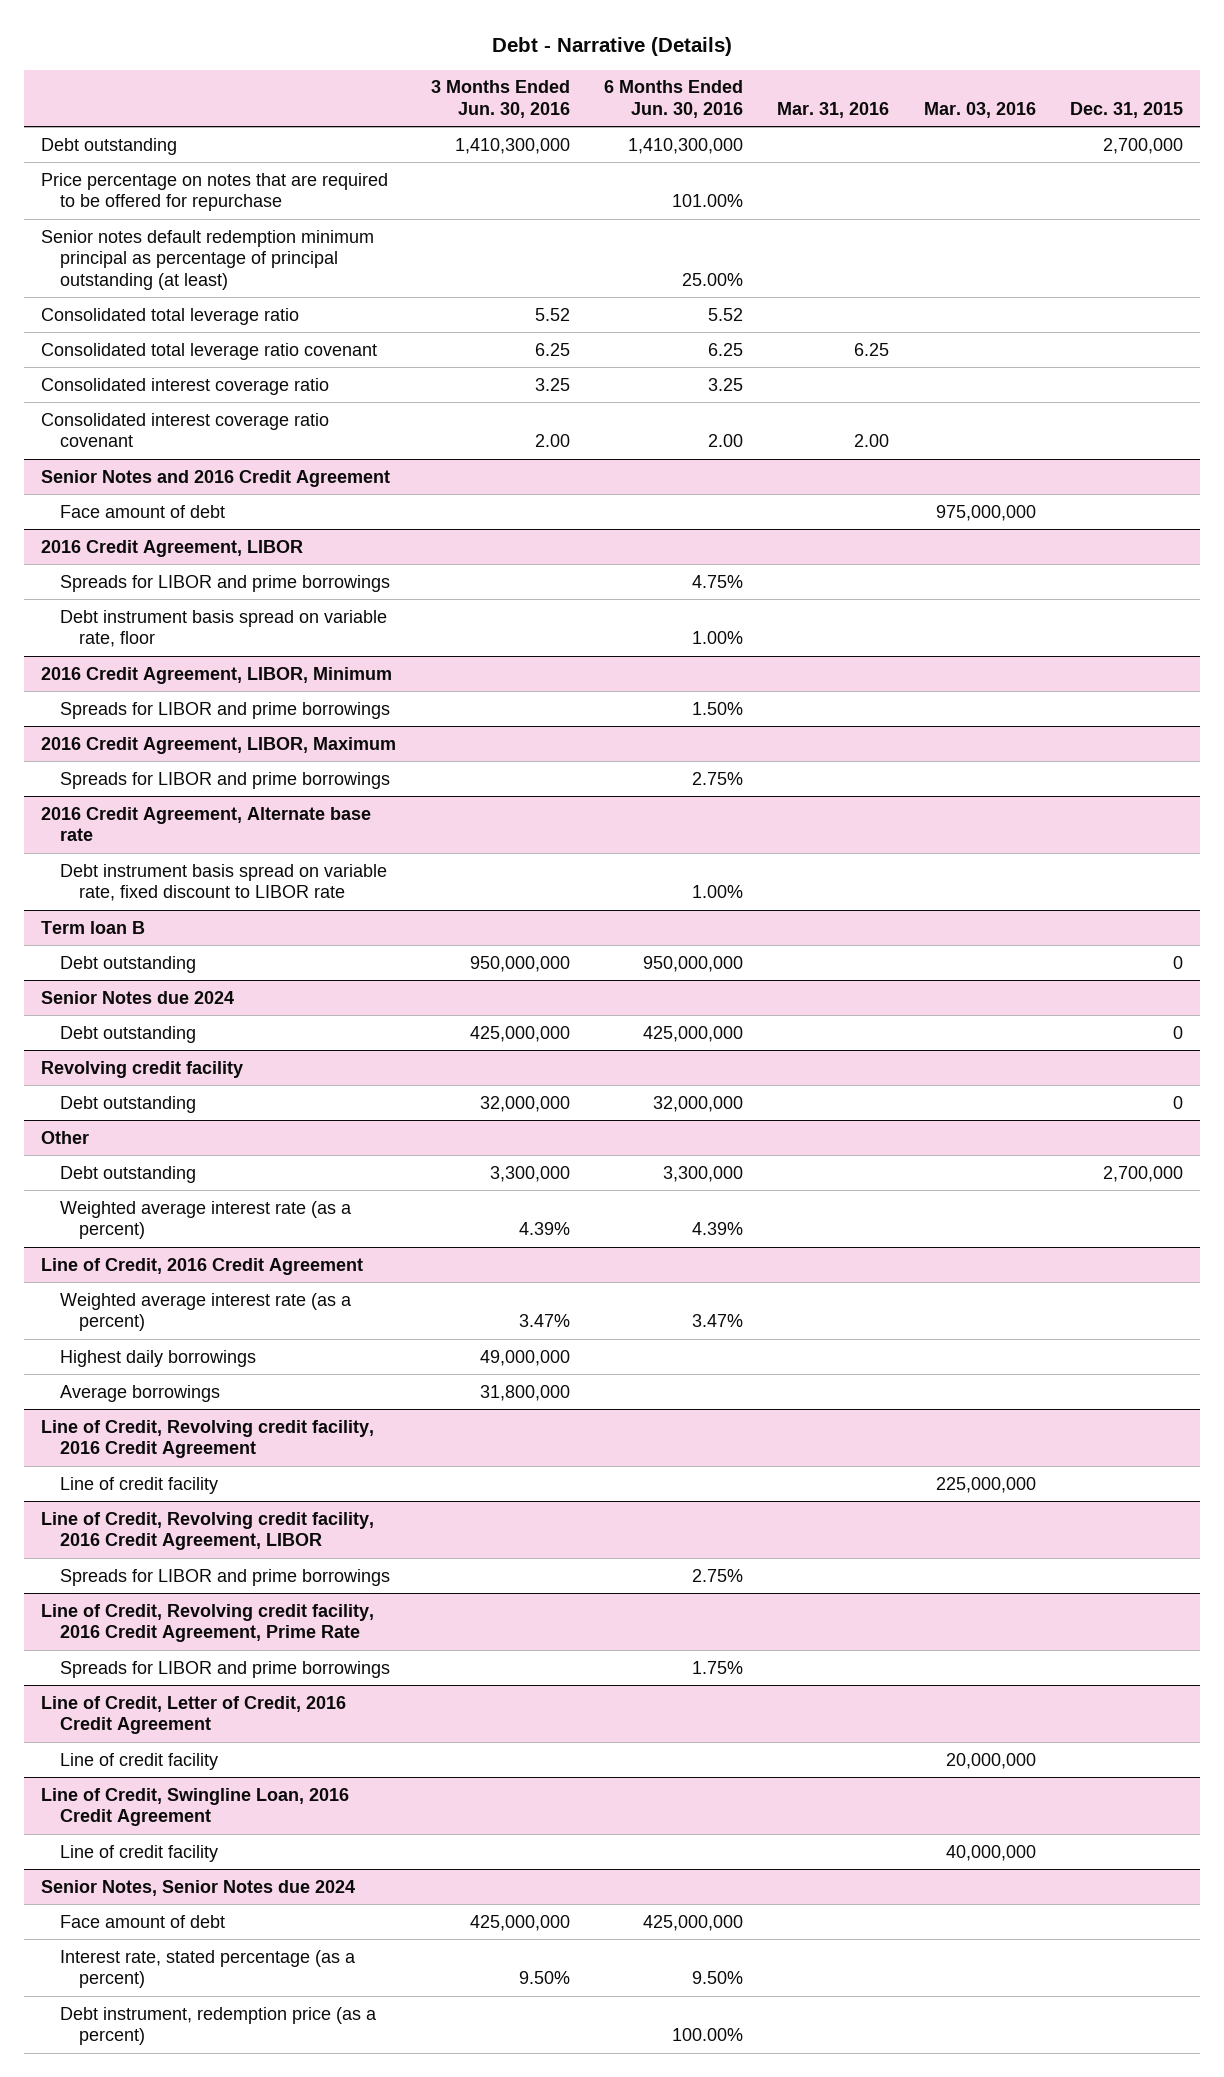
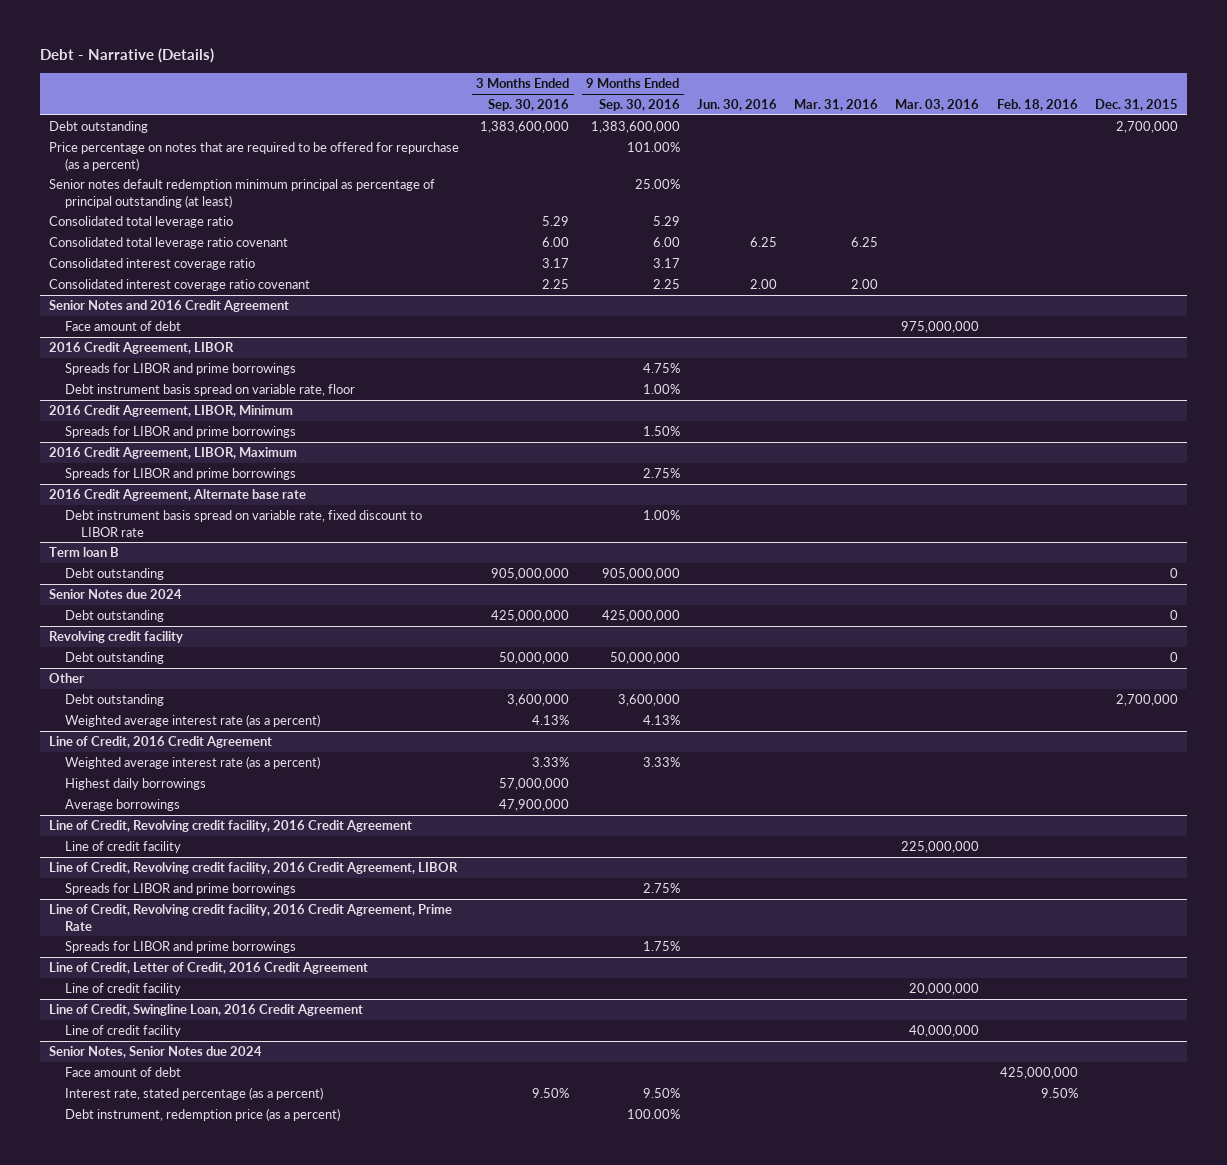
- | 3 Months Ended Jun. 30, 2016 | 6 Months Ended Jun. 30, 2016 | Mar. 31, 2016 | Mar. 03, 2016 | Dec. 31, 2015
+ | 3 Months Ended Sep. 30, 2016 | 9 Months Ended Sep. 30, 2016 | Jun. 30, 2016 | Mar. 31, 2016 | Mar. 03, 2016 | Feb. 18, 2016 | Dec. 31, 2015
- Price percentage on notes that are required to be offered for repurchase | | 101.00% | | |
+ Price percentage on notes that are required to be offered for repurchase (as a percent) | | 101.00% | | | | |

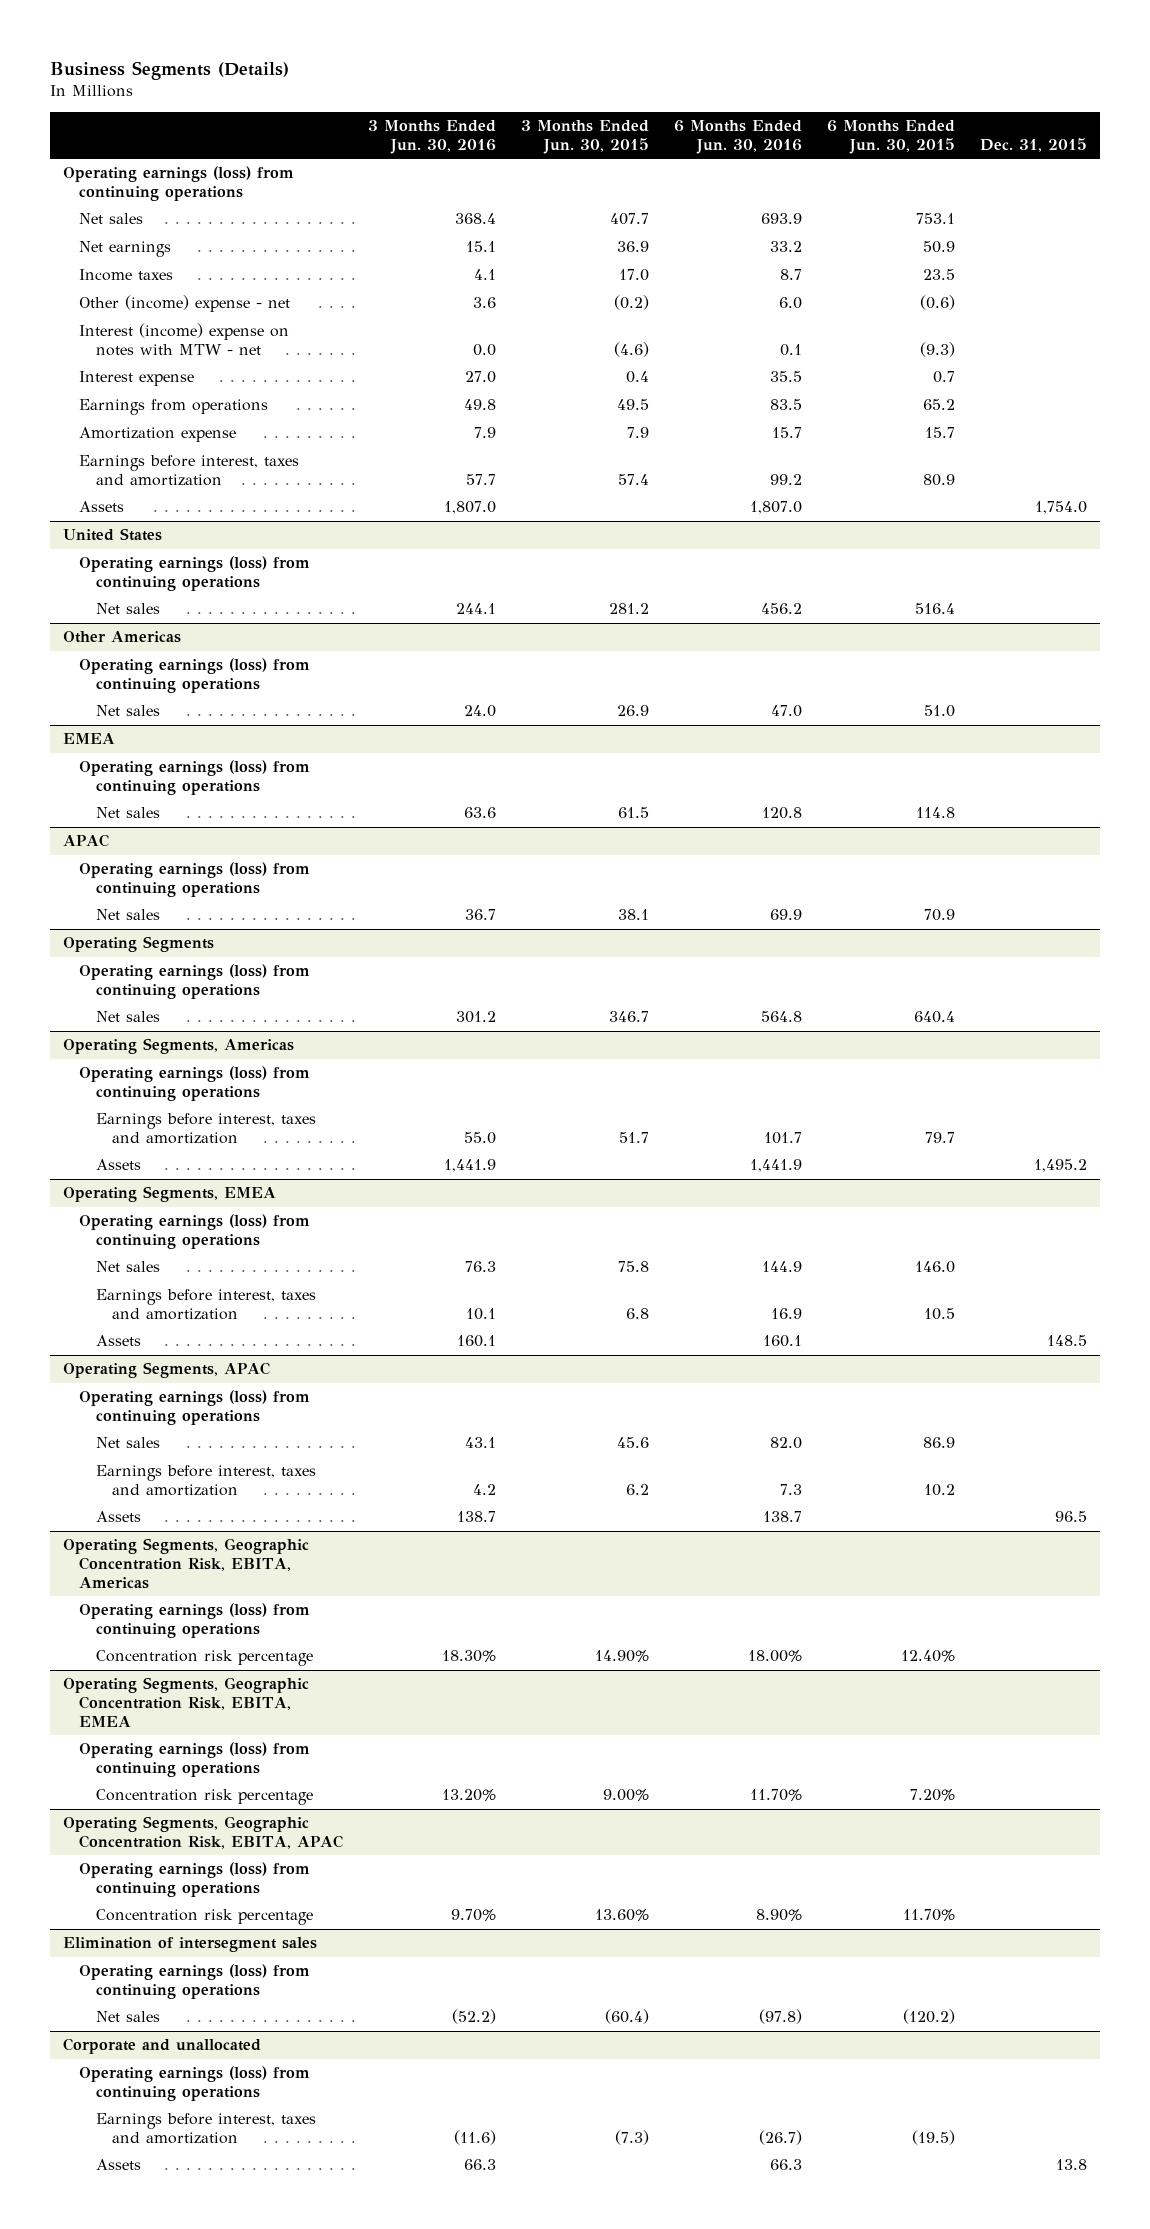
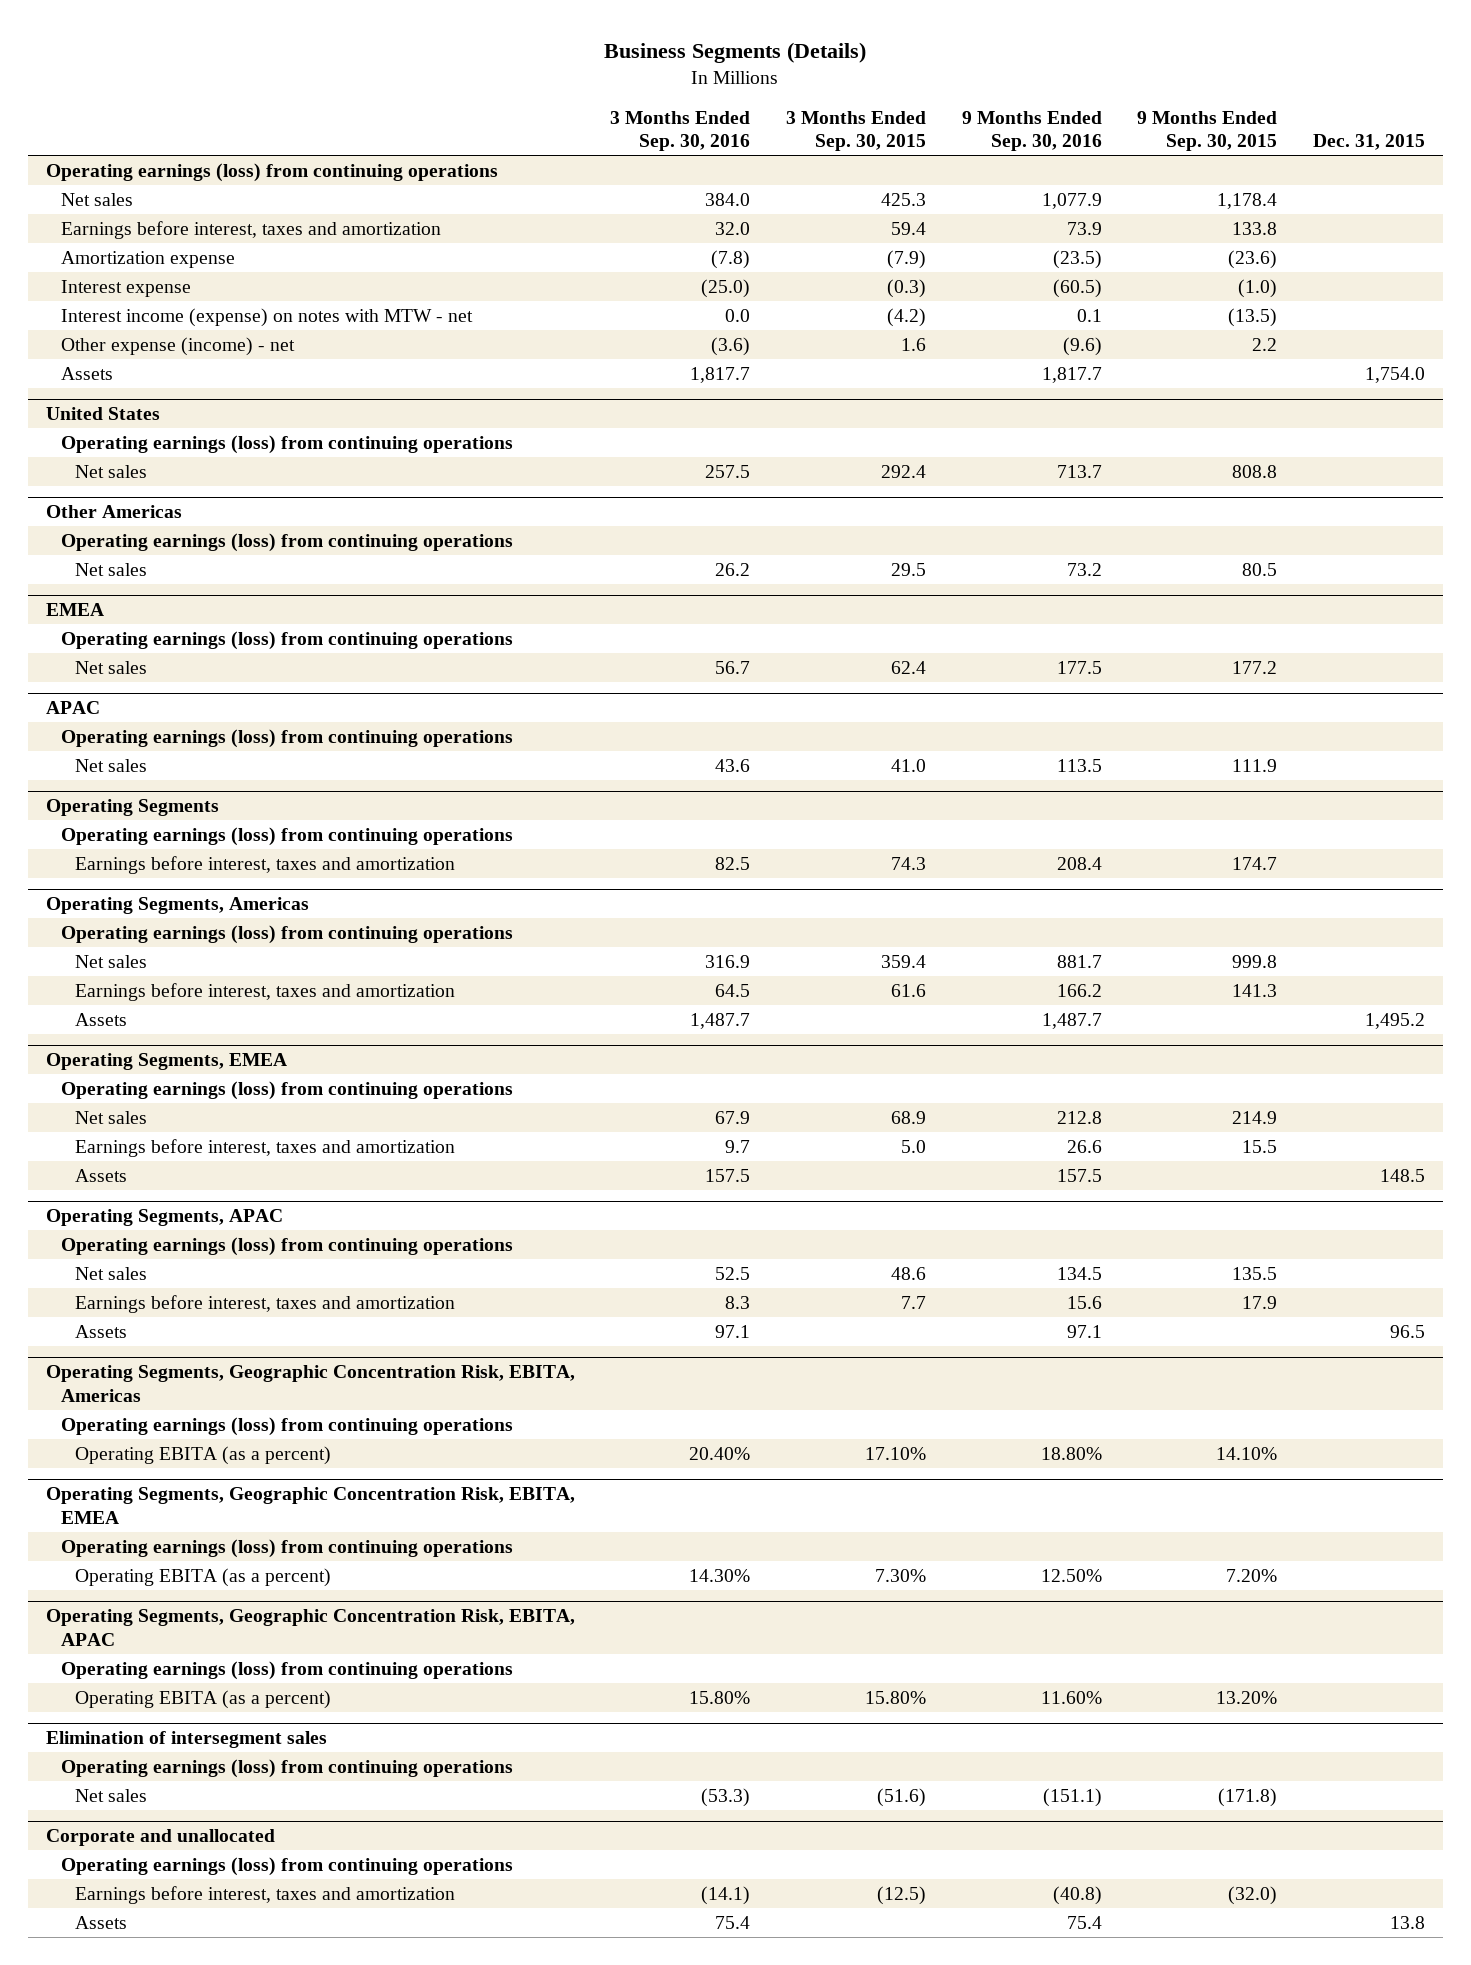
- | 3 Months Ended Jun. 30, 2016 | 3 Months Ended Jun. 30, 2015 | 6 Months Ended Jun. 30, 2016 | 6 Months Ended Jun. 30, 2015 | Dec. 31, 2015
+ | 3 Months Ended Sep. 30, 2016 | 3 Months Ended Sep. 30, 2015 | 9 Months Ended Sep. 30, 2016 | 9 Months Ended Sep. 30, 2015 | Dec. 31, 2015
- Net earnings | 15.1 | 36.9 | 33.2 | 50.9 |
- Income taxes | 4.1 | 17.0 | 8.7 | 23.5 |
- Other (income) expense - net | 3.6 | (0.2) | 6.0 | (0.6) |
- Interest (income) expense on notes with MTW - net | 0.0 | (4.6) | 0.1 | (9.3) |
- Earnings from operations | 49.8 | 49.5 | 83.5 | 65.2 |
moved down: Amortization expense | (7.8) | (7.9) | (23.5) | (23.6) |
moved down: Interest expense | (25.0) | (0.3) | (60.5) | (1.0) |
+ Interest income (expense) on notes with MTW - net | 0.0 | (4.2) | 0.1 | (13.5) |
+ Other expense (income) - net | (3.6) | 1.6 | (9.6) | 2.2 |
@ Operating Segments
- Net sales | 301.2 | 346.7 | 564.8 | 640.4 |
+ Earnings before interest, taxes and amortization | 82.5 | 74.3 | 208.4 | 174.7 |
@ Operating Segments, Americas
+ Net sales | 316.9 | 359.4 | 881.7 | 999.8 |
@ Operating Segments, Geographic Concentration Risk, EBITA, Americas
- Concentration risk percentage | 18.30% | 14.90% | 18.00% | 12.40% |
+ Operating EBITA (as a percent) | 20.40% | 17.10% | 18.80% | 14.10% |
@ Operating Segments, Geographic Concentration Risk, EBITA, EMEA
- Concentration risk percentage | 13.20% | 9.00% | 11.70% | 7.20% |
+ Operating EBITA (as a percent) | 14.30% | 7.30% | 12.50% | 7.20% |
@ Operating Segments, Geographic Concentration Risk, EBITA, APAC
- Concentration risk percentage | 9.70% | 13.60% | 8.90% | 11.70% |
+ Operating EBITA (as a percent) | 15.80% | 15.80% | 11.60% | 13.20% |

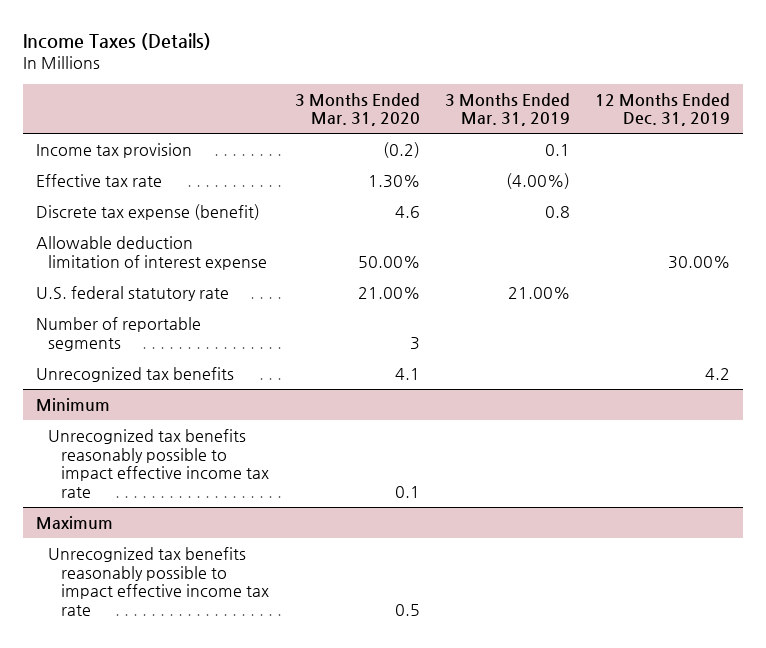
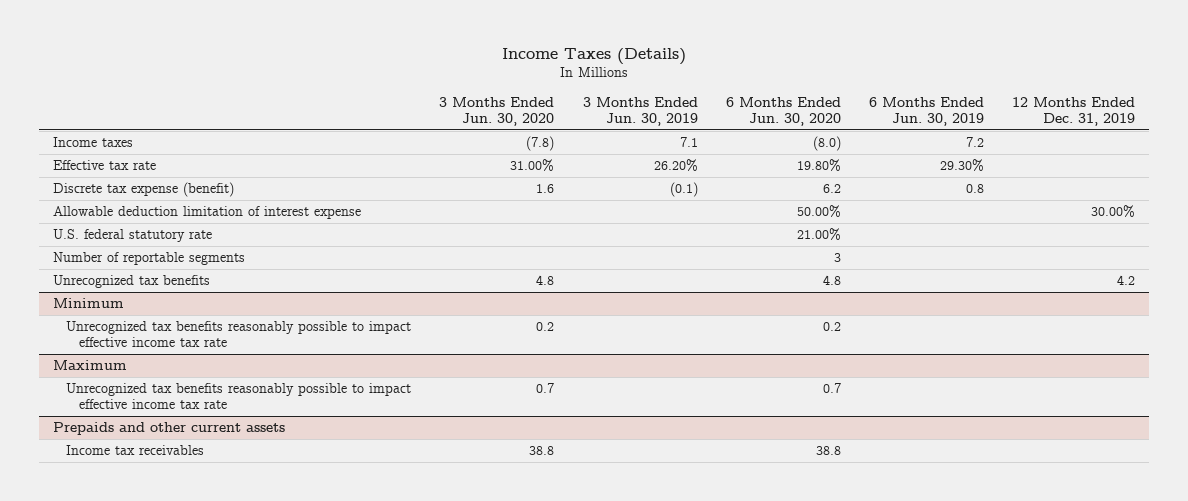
- | 3 Months Ended Mar. 31, 2020 | 3 Months Ended Mar. 31, 2019 | 12 Months Ended Dec. 31, 2019
+ | 3 Months Ended Jun. 30, 2020 | 3 Months Ended Jun. 30, 2019 | 6 Months Ended Jun. 30, 2020 | 6 Months Ended Jun. 30, 2019 | 12 Months Ended Dec. 31, 2019
- Income tax provision | (0.2) | 0.1 |
+ Income taxes | (7.8) | 7.1 | (8.0) | 7.2 |
+ Prepaids and other current assets
+ Income tax receivables | 38.8 | | 38.8 | |

